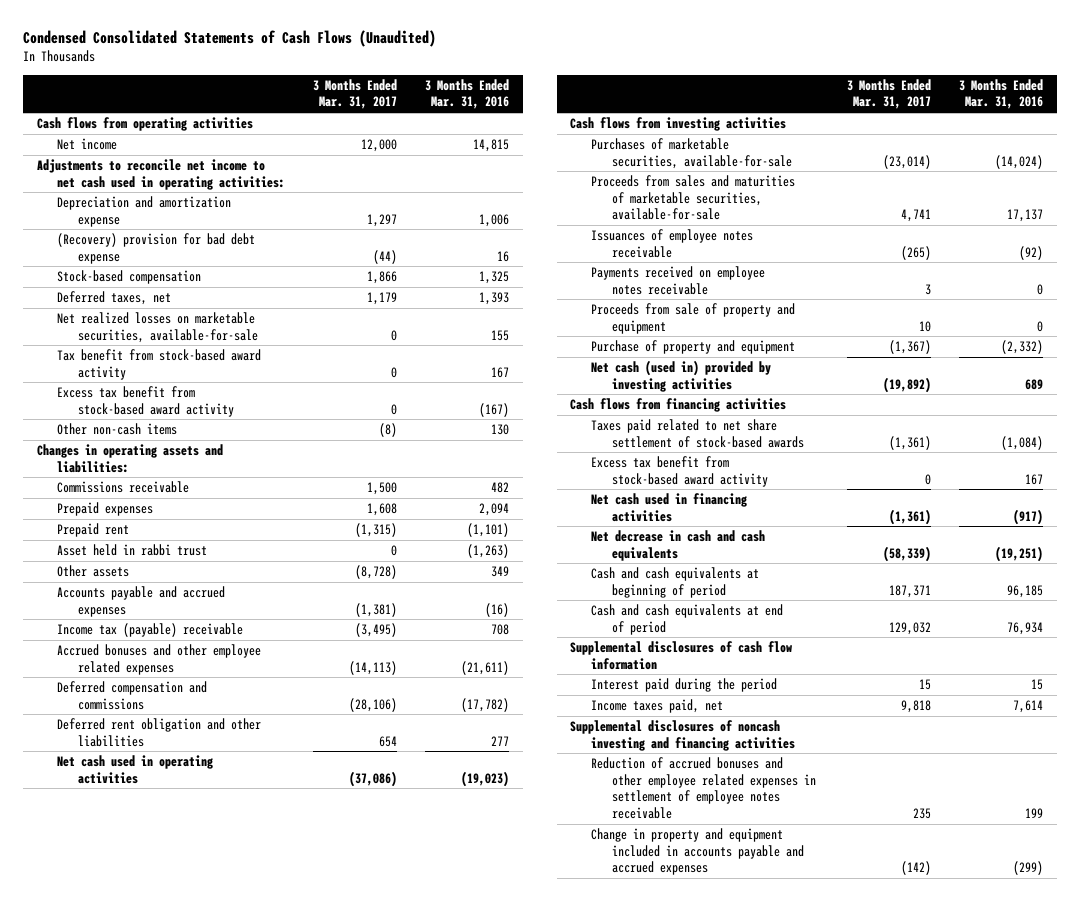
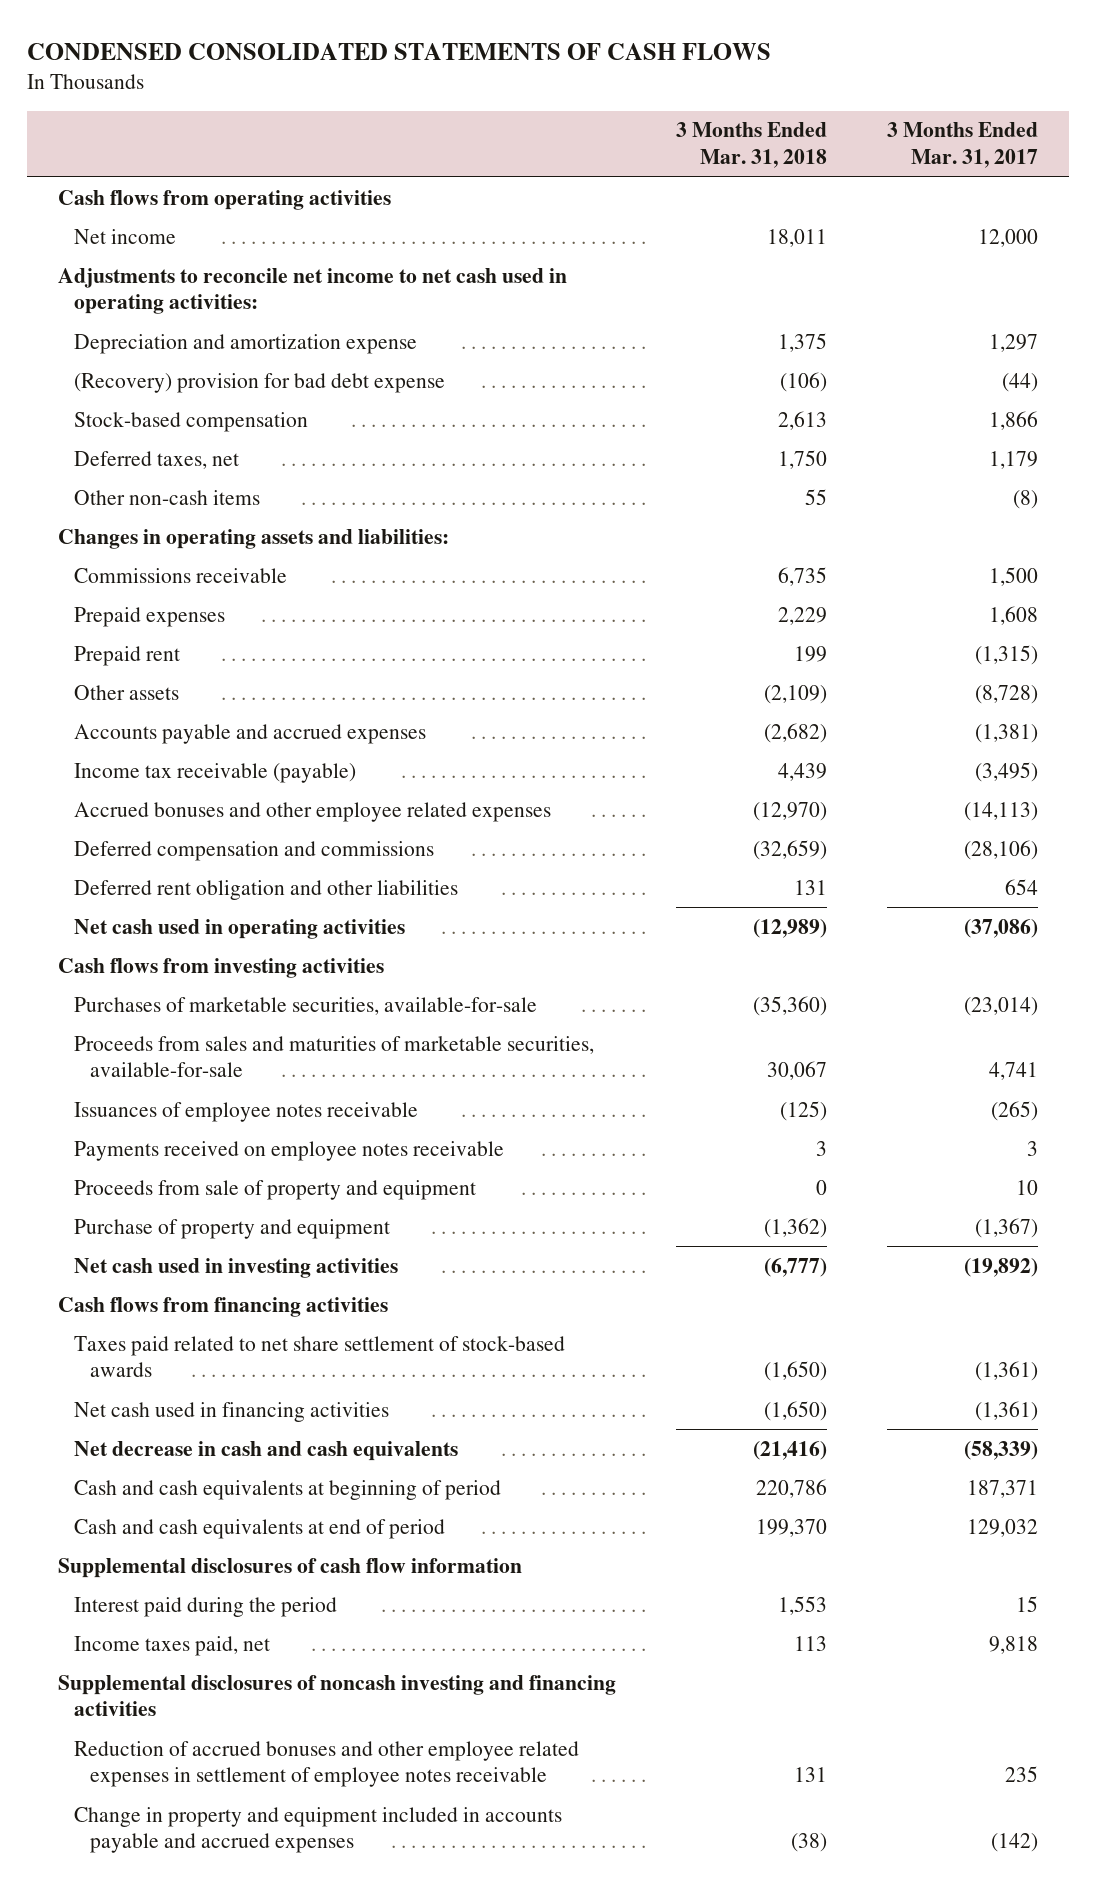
- Condensed Consolidated Statements of Cash Flows (Unaudited)
+ CONDENSED CONSOLIDATED STATEMENTS OF CASH FLOWS
- | 3 Months Ended Mar. 31, 2017 | 3 Months Ended Mar. 31, 2016
+ | 3 Months Ended Mar. 31, 2018 | 3 Months Ended Mar. 31, 2017
- Net realized losses on marketable securities, available-for-sale | 0 | 155
- Tax benefit from stock-based award activity | 0 | 167
- Excess tax benefit from stock-based award activity | 0 | (167)
- Asset held in rabbi trust | 0 | (1,263)
- Income tax (payable) receivable | (3,495) | 708
+ Income tax receivable (payable) | 4,439 | (3,495)
- Net cash (used in) provided by investing activities | (19,892) | 689
+ Net cash used in investing activities | (6,777) | (19,892)
- Excess tax benefit from stock-based award activity | 0 | 167

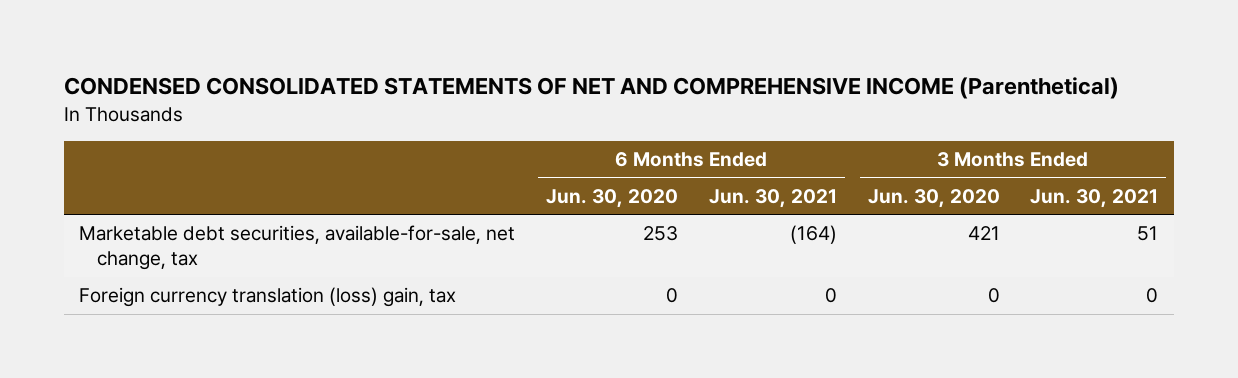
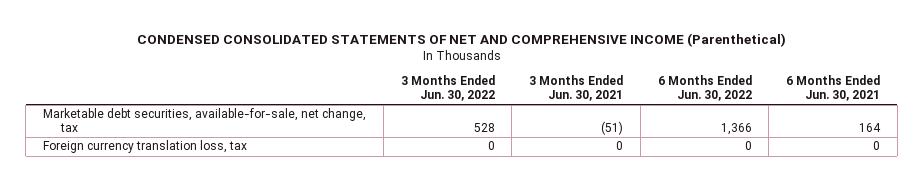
- | 6 Months Ended Jun. 30, 2020 | 6 Months Ended Jun. 30, 2021 | 3 Months Ended Jun. 30, 2020 | 3 Months Ended Jun. 30, 2021
+ | 3 Months Ended Jun. 30, 2022 | 3 Months Ended Jun. 30, 2021 | 6 Months Ended Jun. 30, 2022 | 6 Months Ended Jun. 30, 2021
- Marketable debt securities, available-for-sale, net change, tax | 253 | (164) | 421 | 51
- Foreign currency translation (loss) gain, tax | 0 | 0 | 0 | 0
+ Marketable debt securities, available-for-sale, net change, tax | 528 | (51) | 1,366 | 164
+ Foreign currency translation loss, tax | 0 | 0 | 0 | 0

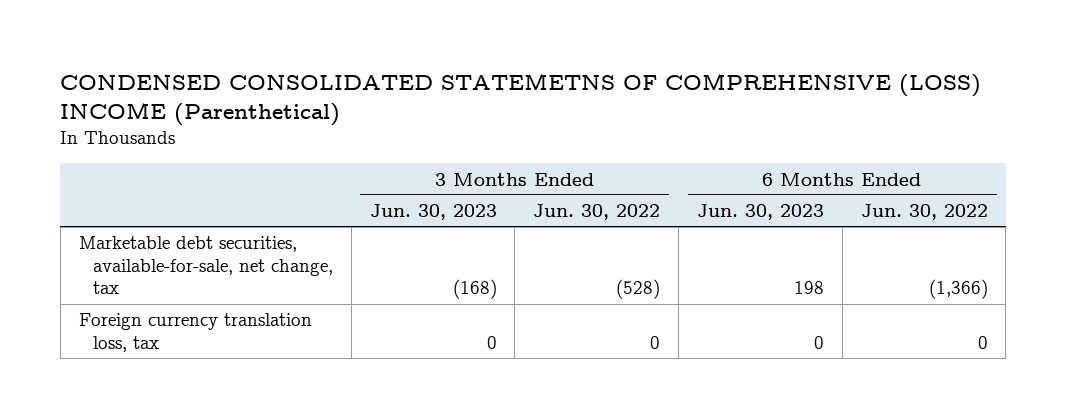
- CONDENSED CONSOLIDATED STATEMENTS OF NET AND COMPREHENSIVE INCOME (Parenthetical)
+ CONDENSED CONSOLIDATED STATEMETNS OF COMPREHENSIVE (LOSS) INCOME (Parenthetical)
- | 3 Months Ended Jun. 30, 2022 | 3 Months Ended Jun. 30, 2021 | 6 Months Ended Jun. 30, 2022 | 6 Months Ended Jun. 30, 2021
+ | 3 Months Ended Jun. 30, 2023 | 3 Months Ended Jun. 30, 2022 | 6 Months Ended Jun. 30, 2023 | 6 Months Ended Jun. 30, 2022
- Marketable debt securities, available-for-sale, net change, tax | 528 | (51) | 1,366 | 164
+ Marketable debt securities, available-for-sale, net change, tax | (168) | (528) | 198 | (1,366)

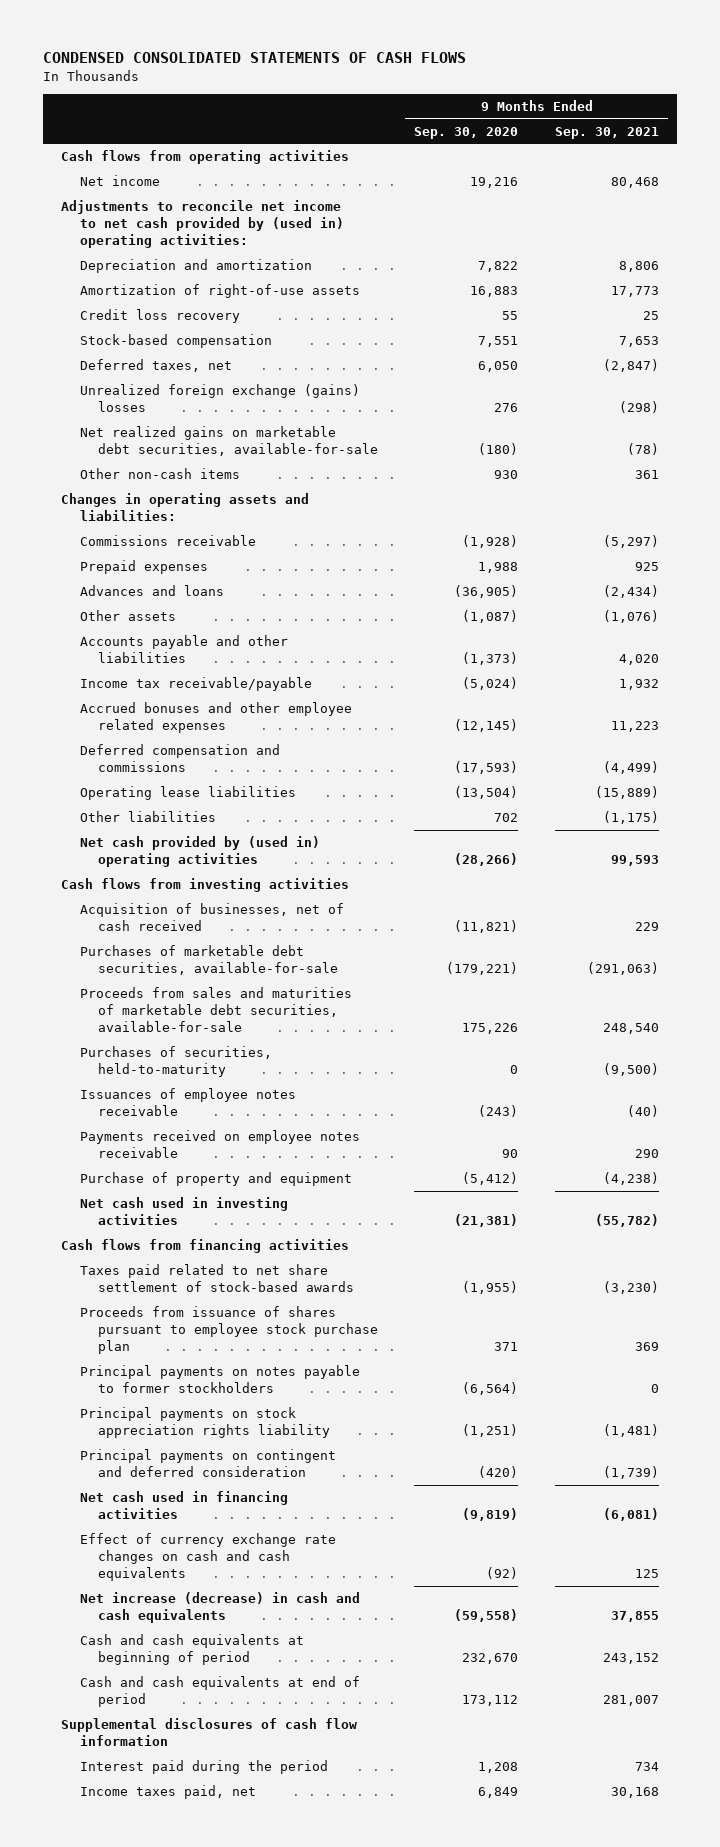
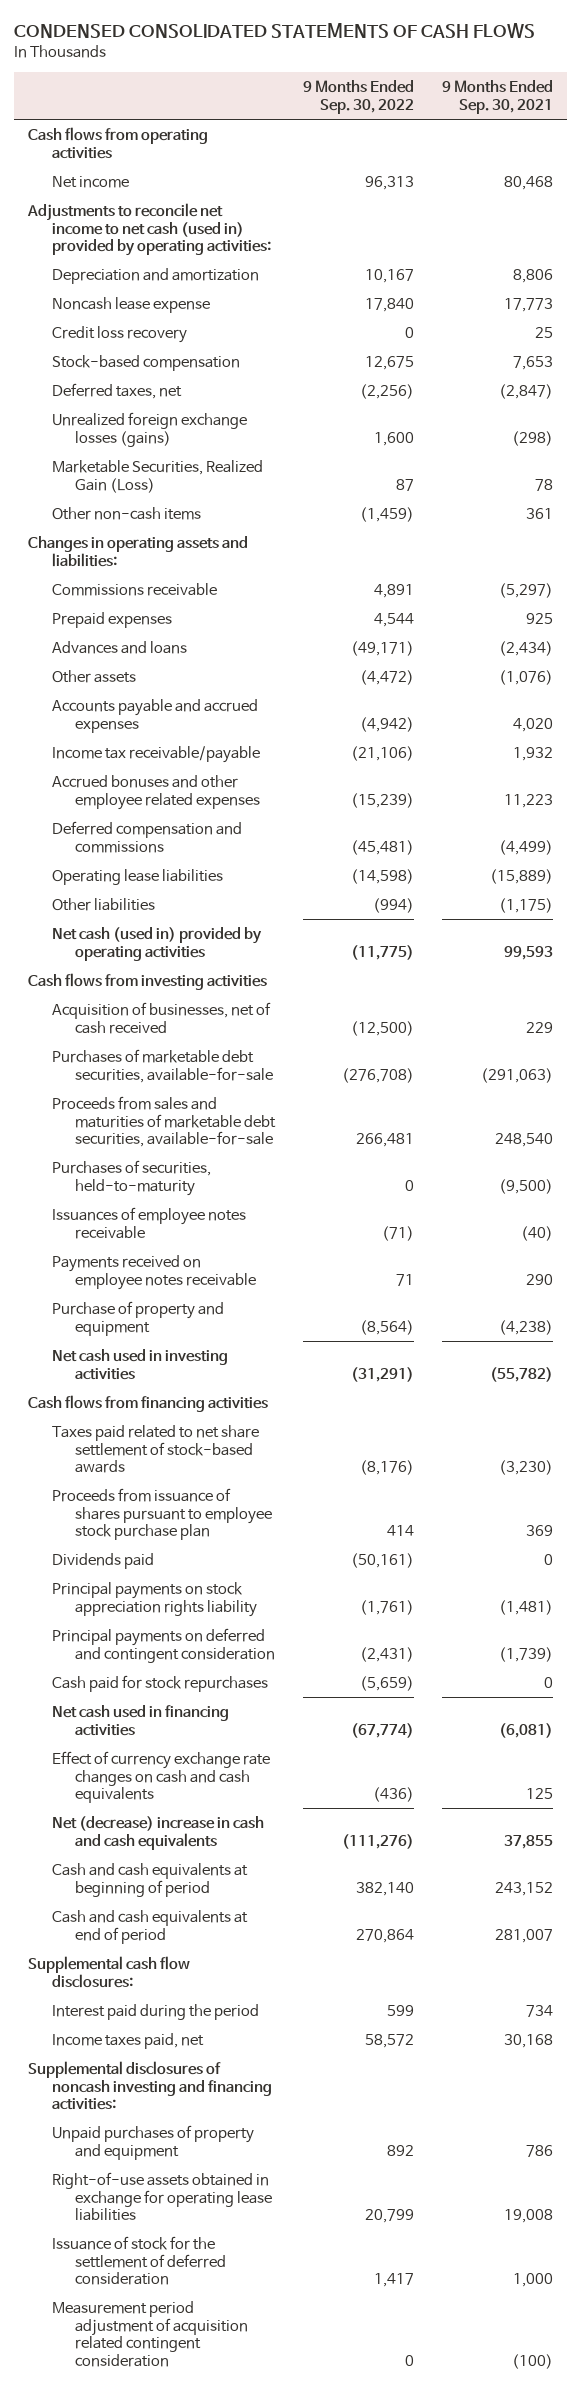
- | 9 Months Ended Sep. 30, 2020 | 9 Months Ended Sep. 30, 2021
+ | 9 Months Ended Sep. 30, 2022 | 9 Months Ended Sep. 30, 2021
- Adjustments to reconcile net income to net cash provided by (used in) operating activities:
+ Adjustments to reconcile net income to net cash (used in) provided by operating activities:
- Amortization of right-of-use assets | 16,883 | 17,773
+ Noncash lease expense | 17,840 | 17,773
- Unrealized foreign exchange (gains) losses | 276 | (298)
- Net realized gains on marketable debt securities, available-for-sale | (180) | (78)
+ Unrealized foreign exchange losses (gains) | 1,600 | (298)
+ Marketable Securities, Realized Gain (Loss) | 87 | 78
- Accounts payable and other liabilities | (1,373) | 4,020
+ Accounts payable and accrued expenses | (4,942) | 4,020
- Net cash provided by (used in) operating activities | (28,266) | 99,593
+ Net cash (used in) provided by operating activities | (11,775) | 99,593
- Principal payments on notes payable to former stockholders | (6,564) | 0
+ Dividends paid | (50,161) | 0
- Principal payments on contingent and deferred consideration | (420) | (1,739)
+ Principal payments on deferred and contingent consideration | (2,431) | (1,739)
+ Cash paid for stock repurchases | (5,659) | 0
- Net increase (decrease) in cash and cash equivalents | (59,558) | 37,855
+ Net (decrease) increase in cash and cash equivalents | (111,276) | 37,855
- Supplemental disclosures of cash flow information
+ Supplemental cash flow disclosures:
+ Supplemental disclosures of noncash investing and financing activities:
+ Unpaid purchases of property and equipment | 892 | 786
+ Right-of-use assets obtained in exchange for operating lease liabilities | 20,799 | 19,008
+ Issuance of stock for the settlement of deferred consideration | 1,417 | 1,000
+ Measurement period adjustment of acquisition related contingent consideration | 0 | (100)

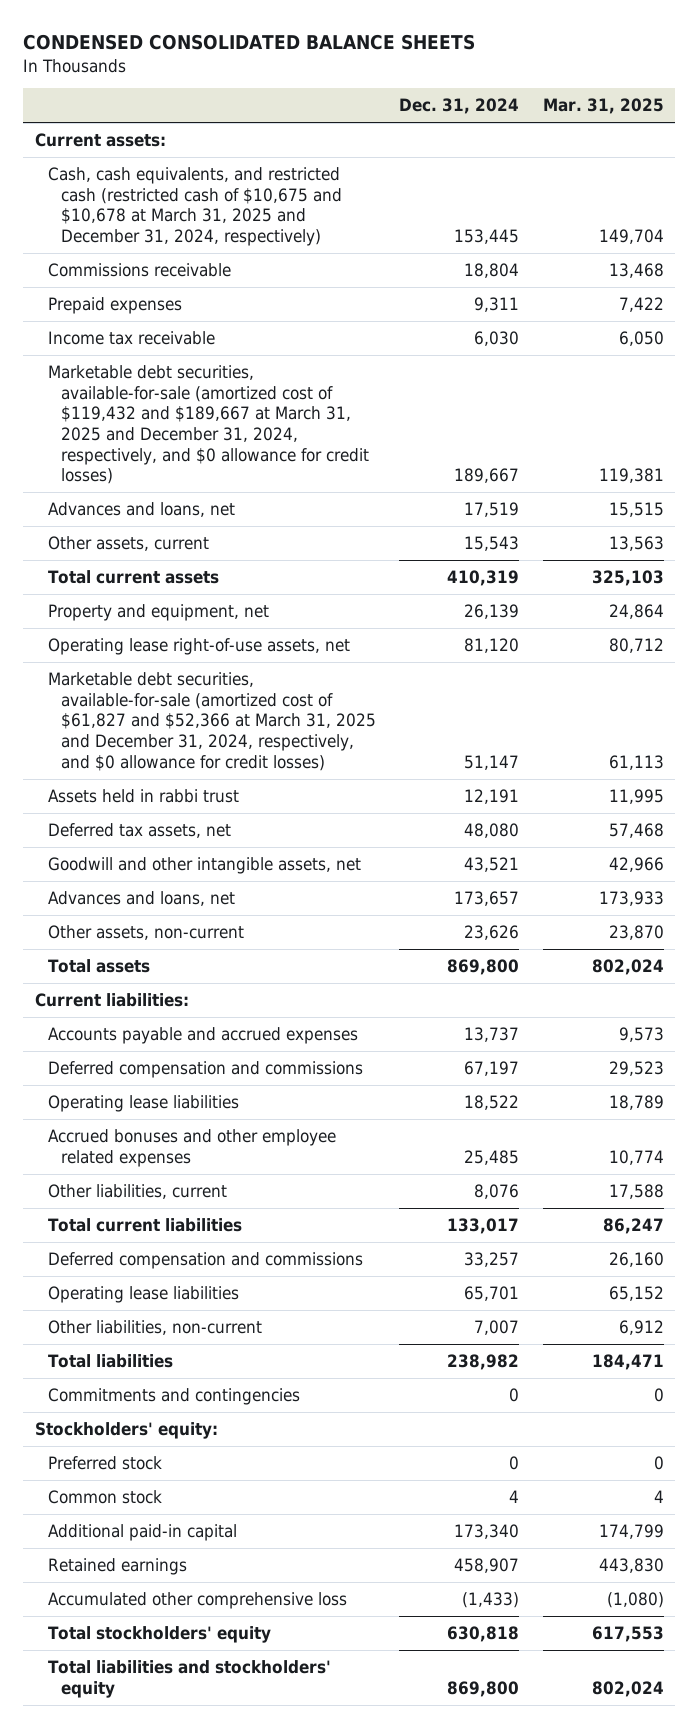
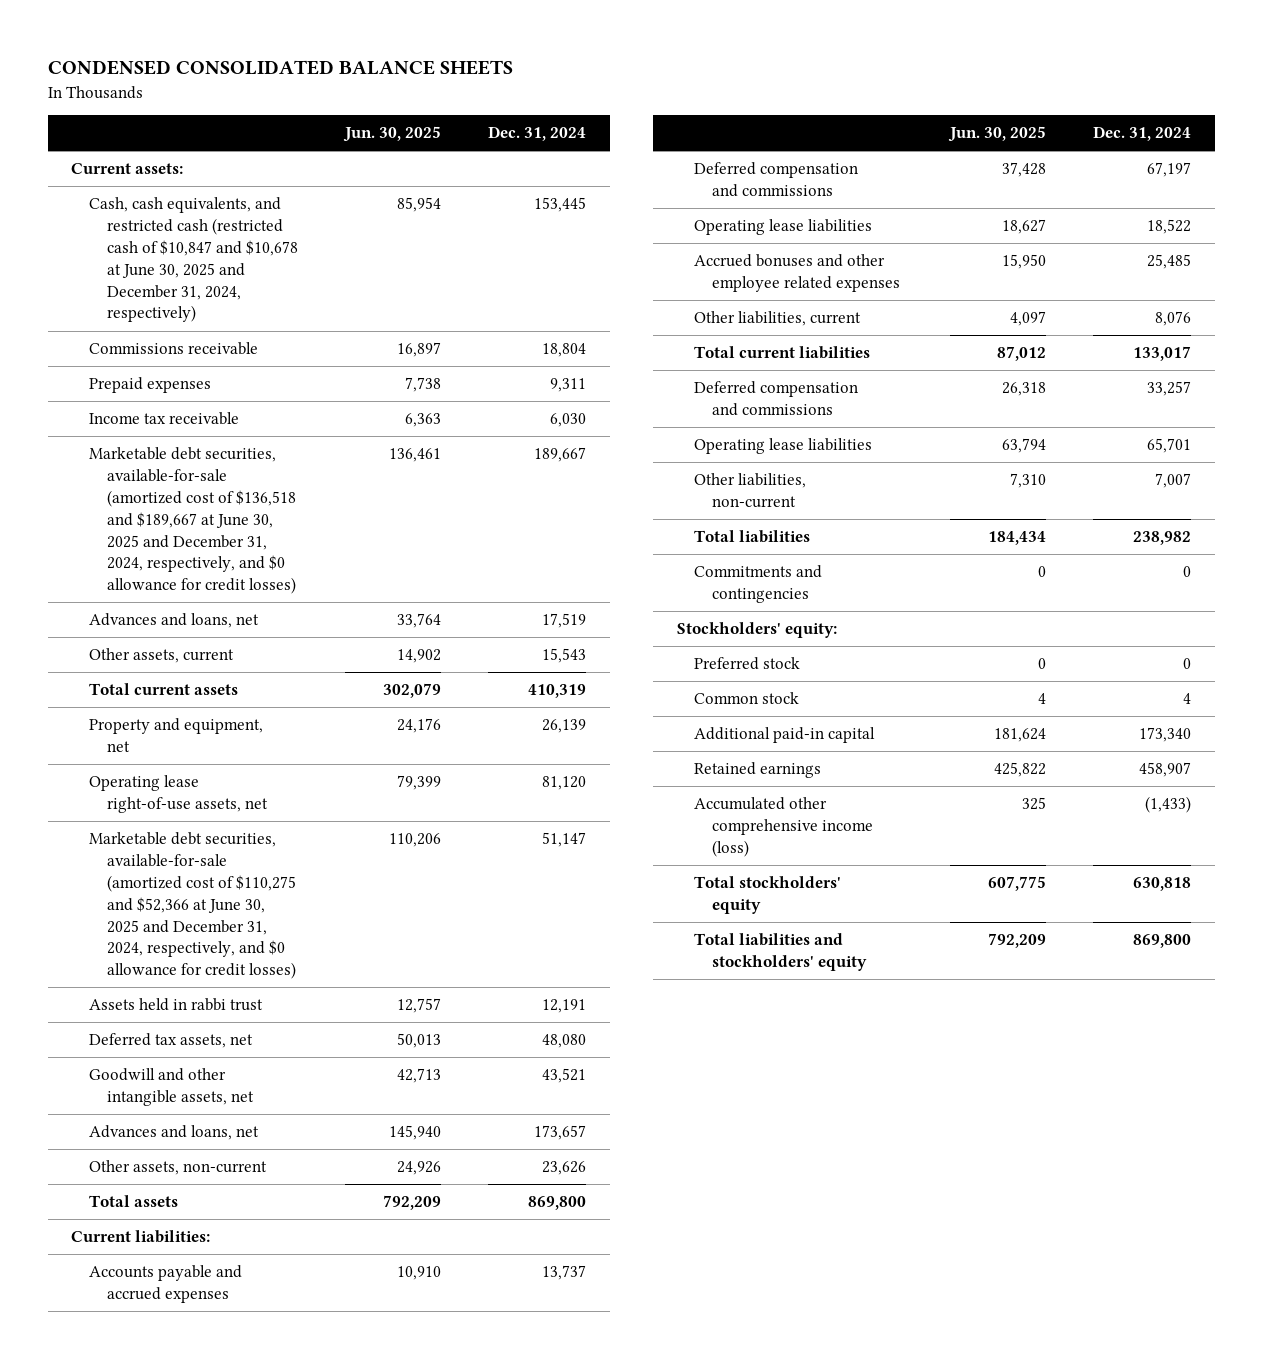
- | Dec. 31, 2024 | Mar. 31, 2025
+ | Jun. 30, 2025 | Dec. 31, 2024
- Cash, cash equivalents, and restricted cash (restricted cash of $10,675 and $10,678 at March 31, 2025 and December 31, 2024, respectively) | 153,445 | 149,704
+ Cash, cash equivalents, and restricted cash (restricted cash of $10,847 and $10,678 at June 30, 2025 and December 31, 2024, respectively) | 85,954 | 153,445
- Marketable debt securities, available-for-sale (amortized cost of $119,432 and $189,667 at March 31, 2025 and December 31, 2024, respectively, and $0 allowance for credit losses) | 189,667 | 119,381
+ Marketable debt securities, available-for-sale (amortized cost of $136,518 and $189,667 at June 30, 2025 and December 31, 2024, respectively, and $0 allowance for credit losses) | 136,461 | 189,667
- Marketable debt securities, available-for-sale (amortized cost of $61,827 and $52,366 at March 31, 2025 and December 31, 2024, respectively, and $0 allowance for credit losses) | 51,147 | 61,113
+ Marketable debt securities, available-for-sale (amortized cost of $110,275 and $52,366 at June 30, 2025 and December 31, 2024, respectively, and $0 allowance for credit losses) | 110,206 | 51,147
- Accumulated other comprehensive loss | (1,433) | (1,080)
+ Accumulated other comprehensive income (loss) | 325 | (1,433)

